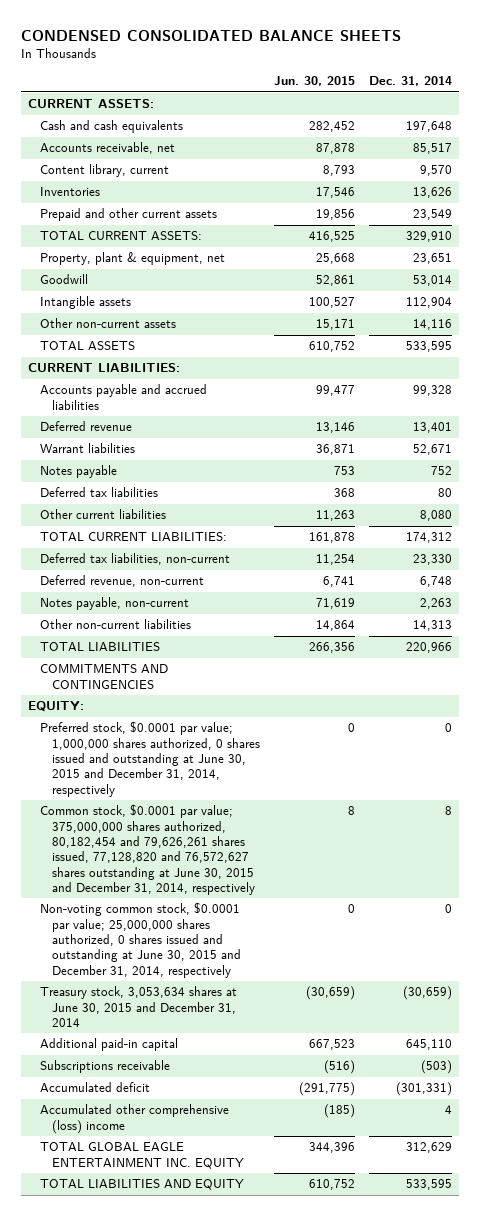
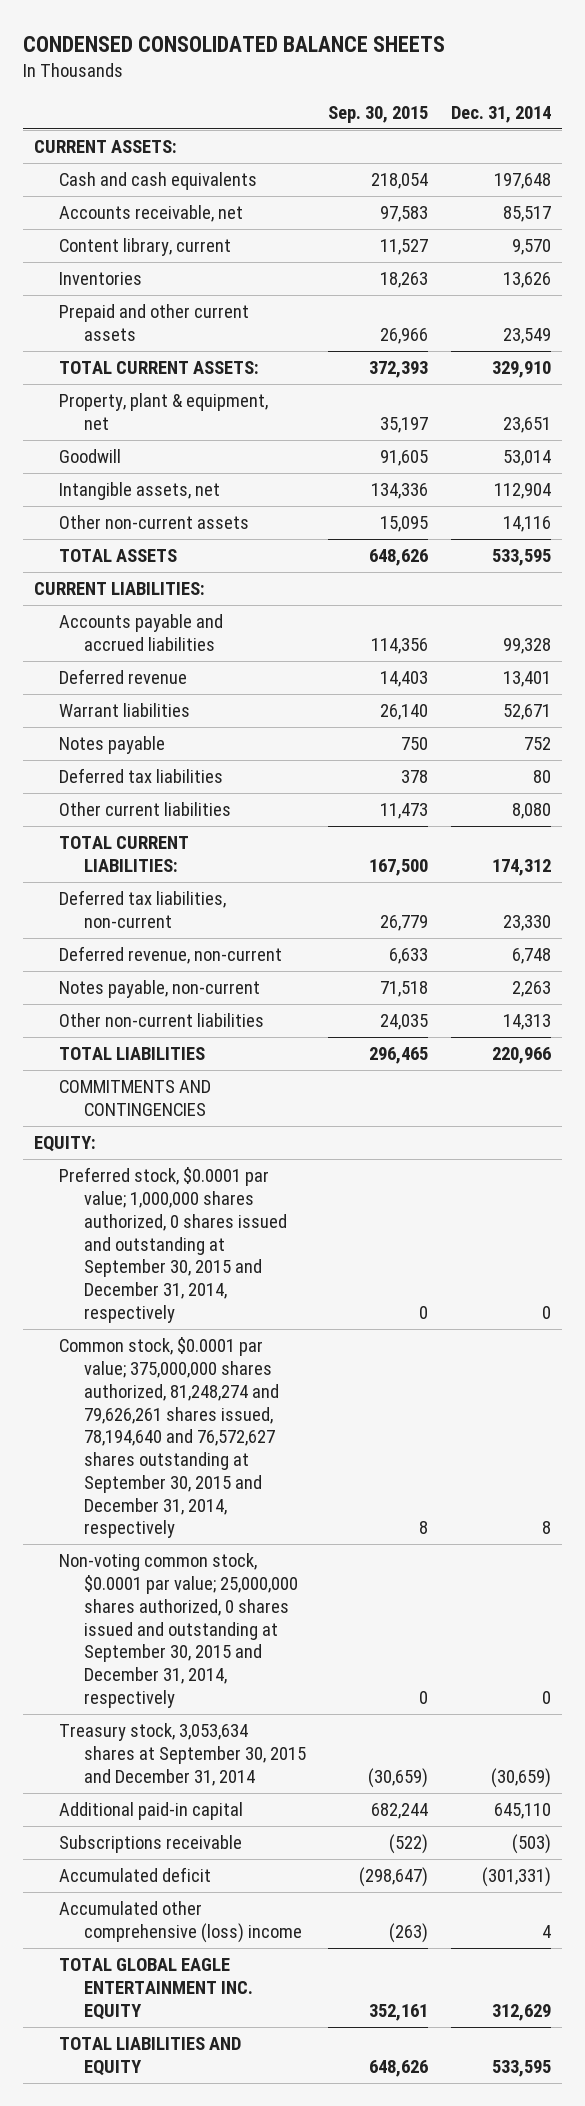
- | Jun. 30, 2015 | Dec. 31, 2014
+ | Sep. 30, 2015 | Dec. 31, 2014
- Intangible assets | 100,527 | 112,904
+ Intangible assets, net | 134,336 | 112,904
- Preferred stock, $0.0001 par value; 1,000,000 shares authorized, 0 shares issued and outstanding at June 30, 2015 and December 31, 2014, respectively | 0 | 0
- Common stock, $0.0001 par value; 375,000,000 shares authorized, 80,182,454 and 79,626,261 shares issued, 77,128,820 and 76,572,627 shares outstanding at June 30, 2015 and December 31, 2014, respectively | 8 | 8
- Non-voting common stock, $0.0001 par value; 25,000,000 shares authorized, 0 shares issued and outstanding at June 30, 2015 and December 31, 2014, respectively | 0 | 0
- Treasury stock, 3,053,634 shares at June 30, 2015 and December 31, 2014 | (30,659) | (30,659)
+ Preferred stock, $0.0001 par value; 1,000,000 shares authorized, 0 shares issued and outstanding at September 30, 2015 and December 31, 2014, respectively | 0 | 0
+ Common stock, $0.0001 par value; 375,000,000 shares authorized, 81,248,274 and 79,626,261 shares issued, 78,194,640 and 76,572,627 shares outstanding at September 30, 2015 and December 31, 2014, respectively | 8 | 8
+ Non-voting common stock, $0.0001 par value; 25,000,000 shares authorized, 0 shares issued and outstanding at September 30, 2015 and December 31, 2014, respectively | 0 | 0
+ Treasury stock, 3,053,634 shares at September 30, 2015 and December 31, 2014 | (30,659) | (30,659)

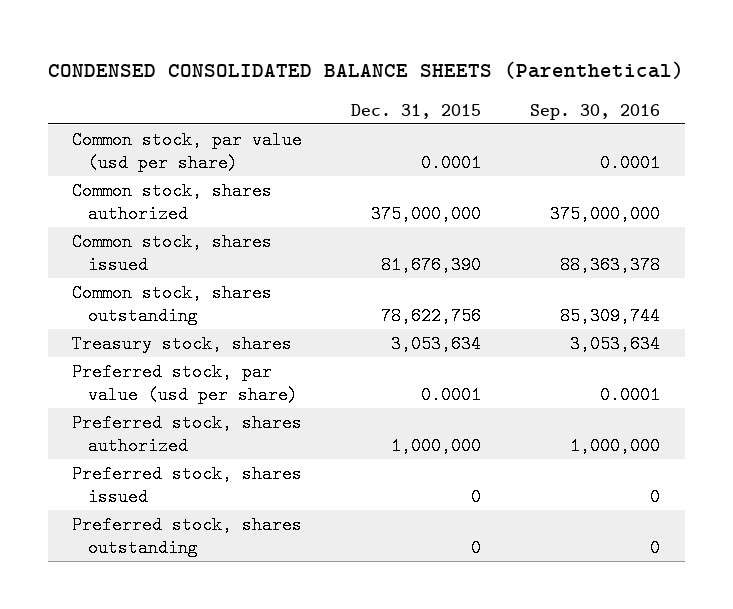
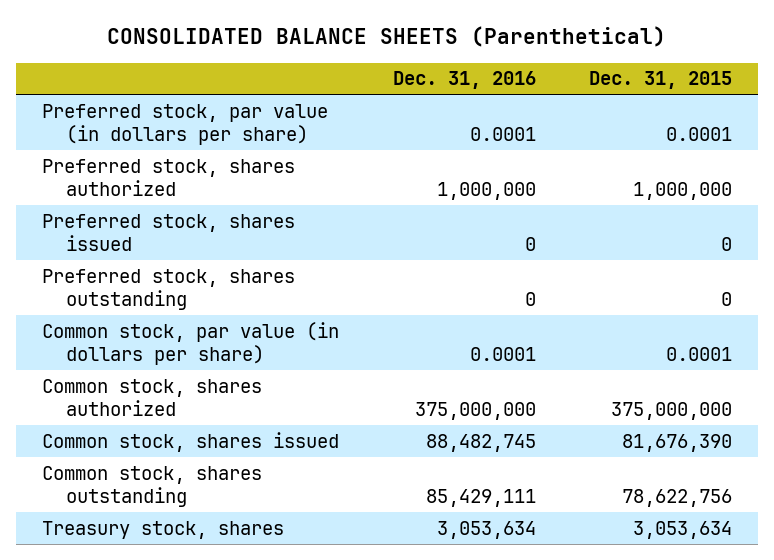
- CONDENSED CONSOLIDATED BALANCE SHEETS (Parenthetical)
+ CONSOLIDATED BALANCE SHEETS (Parenthetical)
- | Dec. 31, 2015 | Sep. 30, 2016
+ | Dec. 31, 2016 | Dec. 31, 2015
- Common stock, par value (usd per share) | 0.0001 | 0.0001
+ Preferred stock, par value (in dollars per share) | 0.0001 | 0.0001
moved up: Preferred stock, shares authorized | 1,000,000 | 1,000,000
moved up: Preferred stock, shares issued | 0 | 0
moved up: Preferred stock, shares outstanding | 0 | 0
+ Common stock, par value (in dollars per share) | 0.0001 | 0.0001
- Preferred stock, par value (usd per share) | 0.0001 | 0.0001

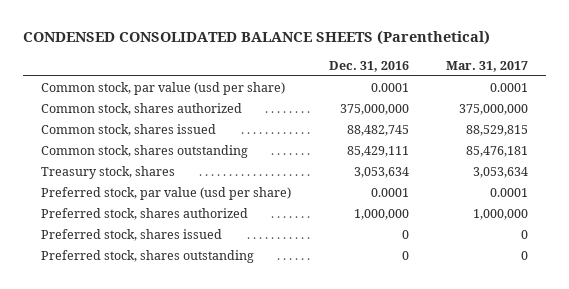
- CONSOLIDATED BALANCE SHEETS (Parenthetical)
+ CONDENSED CONSOLIDATED BALANCE SHEETS (Parenthetical)
- | Dec. 31, 2016 | Dec. 31, 2015
+ | Dec. 31, 2016 | Mar. 31, 2017
- Preferred stock, par value (in dollars per share) | 0.0001 | 0.0001
- Common stock, par value (in dollars per share) | 0.0001 | 0.0001
+ Common stock, par value (usd per share) | 0.0001 | 0.0001
+ Preferred stock, par value (usd per share) | 0.0001 | 0.0001
moved down: Preferred stock, shares authorized | 1,000,000 | 1,000,000
moved down: Preferred stock, shares issued | 0 | 0
moved down: Preferred stock, shares outstanding | 0 | 0

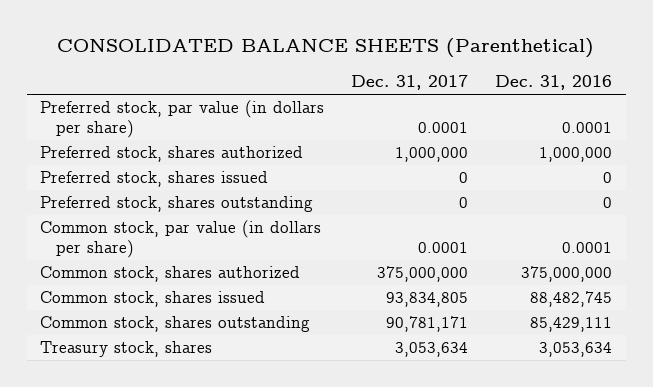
- CONDENSED CONSOLIDATED BALANCE SHEETS (Parenthetical)
+ CONSOLIDATED BALANCE SHEETS (Parenthetical)
- | Dec. 31, 2016 | Mar. 31, 2017
+ | Dec. 31, 2017 | Dec. 31, 2016
- Common stock, par value (usd per share) | 0.0001 | 0.0001
+ Preferred stock, par value (in dollars per share) | 0.0001 | 0.0001
moved up: Preferred stock, shares authorized | 1,000,000 | 1,000,000
moved up: Preferred stock, shares issued | 0 | 0
moved up: Preferred stock, shares outstanding | 0 | 0
+ Common stock, par value (in dollars per share) | 0.0001 | 0.0001
- Preferred stock, par value (usd per share) | 0.0001 | 0.0001

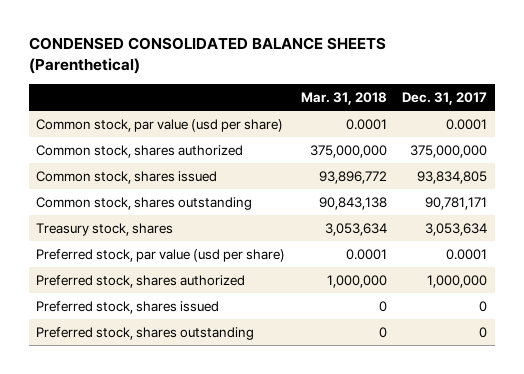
- CONSOLIDATED BALANCE SHEETS (Parenthetical)
+ CONDENSED CONSOLIDATED BALANCE SHEETS (Parenthetical)
- | Dec. 31, 2017 | Dec. 31, 2016
+ | Mar. 31, 2018 | Dec. 31, 2017
- Preferred stock, par value (in dollars per share) | 0.0001 | 0.0001
- Common stock, par value (in dollars per share) | 0.0001 | 0.0001
+ Common stock, par value (usd per share) | 0.0001 | 0.0001
+ Preferred stock, par value (usd per share) | 0.0001 | 0.0001
moved down: Preferred stock, shares authorized | 1,000,000 | 1,000,000
moved down: Preferred stock, shares issued | 0 | 0
moved down: Preferred stock, shares outstanding | 0 | 0

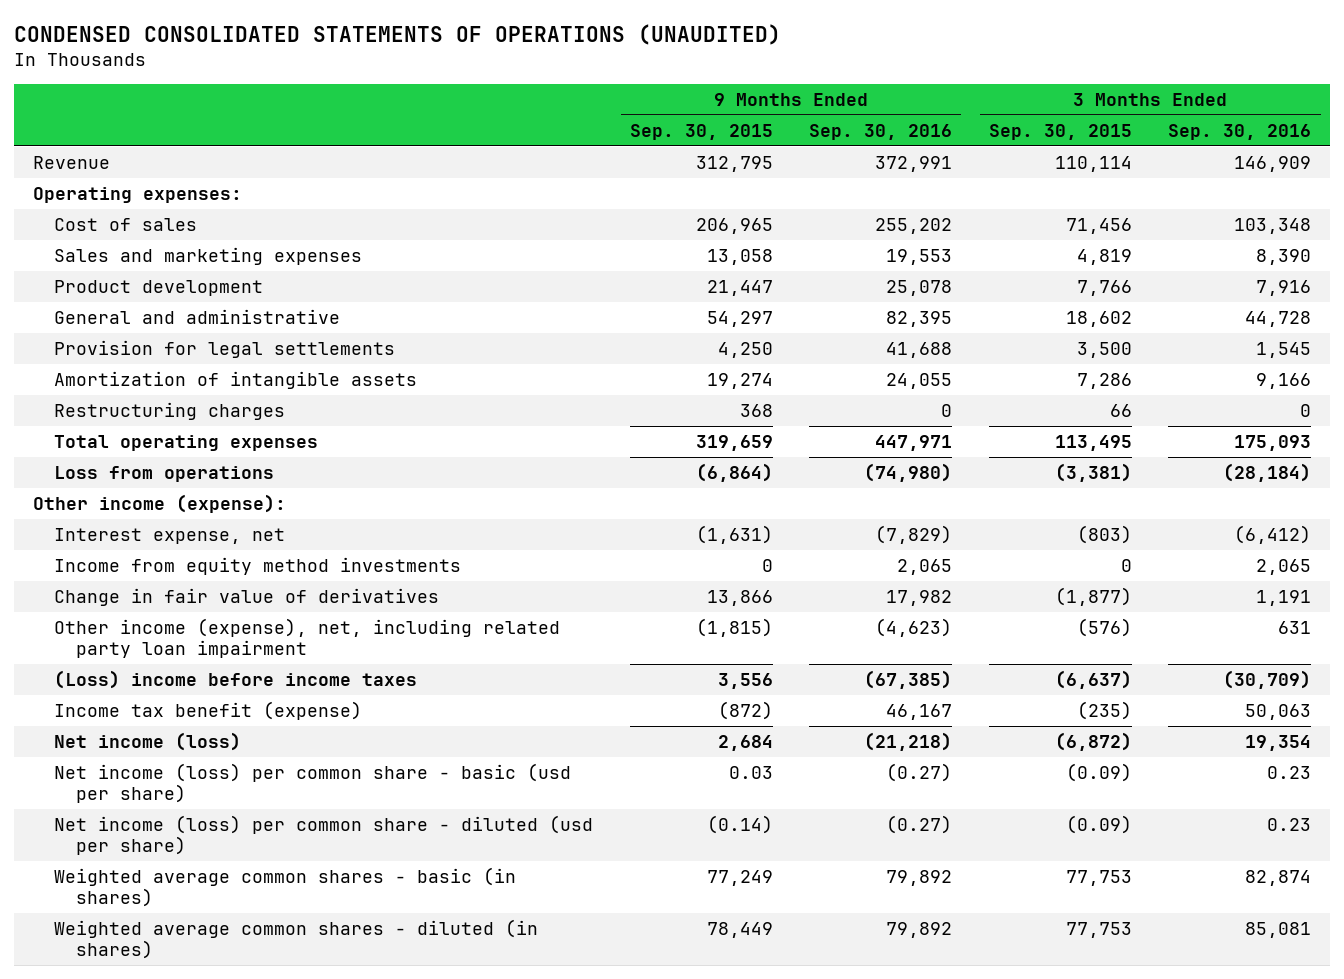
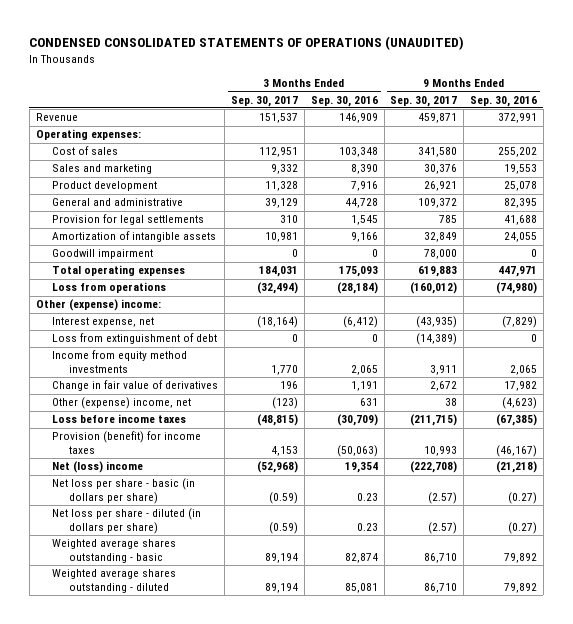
- | 9 Months Ended Sep. 30, 2015 | 9 Months Ended Sep. 30, 2016 | 3 Months Ended Sep. 30, 2015 | 3 Months Ended Sep. 30, 2016
+ | 3 Months Ended Sep. 30, 2017 | 3 Months Ended Sep. 30, 2016 | 9 Months Ended Sep. 30, 2017 | 9 Months Ended Sep. 30, 2016
- Sales and marketing expenses | 13,058 | 19,553 | 4,819 | 8,390
+ Sales and marketing | 9,332 | 8,390 | 30,376 | 19,553
- Restructuring charges | 368 | 0 | 66 | 0
+ Goodwill impairment | 0 | 0 | 78,000 | 0
- Other income (expense):
+ Other (expense) income:
+ Loss from extinguishment of debt | 0 | 0 | (14,389) | 0
- Other income (expense), net, including related party loan impairment | (1,815) | (4,623) | (576) | 631
- (Loss) income before income taxes | 3,556 | (67,385) | (6,637) | (30,709)
- Income tax benefit (expense) | (872) | 46,167 | (235) | 50,063
- Net income (loss) | 2,684 | (21,218) | (6,872) | 19,354
- Net income (loss) per common share - basic (usd per share) | 0.03 | (0.27) | (0.09) | 0.23
- Net income (loss) per common share - diluted (usd per share) | (0.14) | (0.27) | (0.09) | 0.23
- Weighted average common shares - basic (in shares) | 77,249 | 79,892 | 77,753 | 82,874
- Weighted average common shares - diluted (in shares) | 78,449 | 79,892 | 77,753 | 85,081
+ Other (expense) income, net | (123) | 631 | 38 | (4,623)
+ Loss before income taxes | (48,815) | (30,709) | (211,715) | (67,385)
+ Provision (benefit) for income taxes | 4,153 | (50,063) | 10,993 | (46,167)
+ Net (loss) income | (52,968) | 19,354 | (222,708) | (21,218)
+ Net loss per share - basic (in dollars per share) | (0.59) | 0.23 | (2.57) | (0.27)
+ Net loss per share - diluted (in dollars per share) | (0.59) | 0.23 | (2.57) | (0.27)
+ Weighted average shares outstanding - basic | 89,194 | 82,874 | 86,710 | 79,892
+ Weighted average shares outstanding - diluted | 89,194 | 85,081 | 86,710 | 79,892

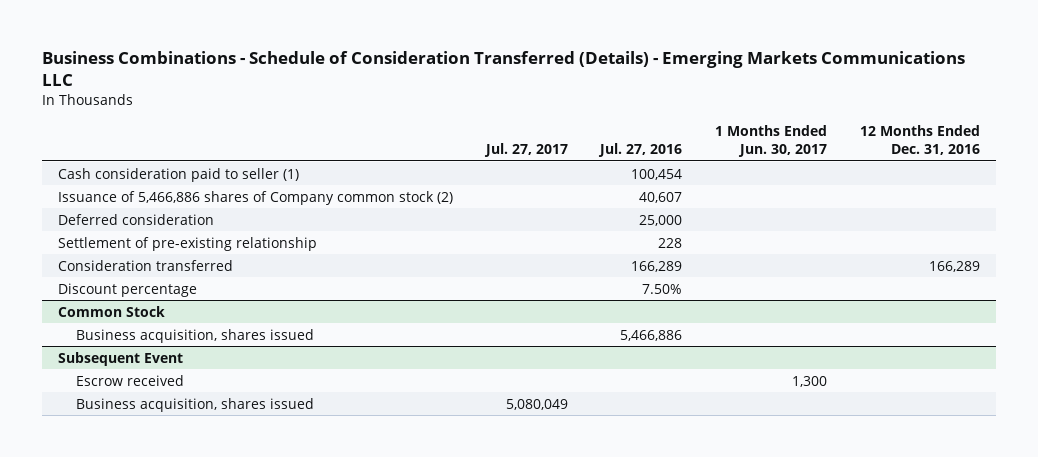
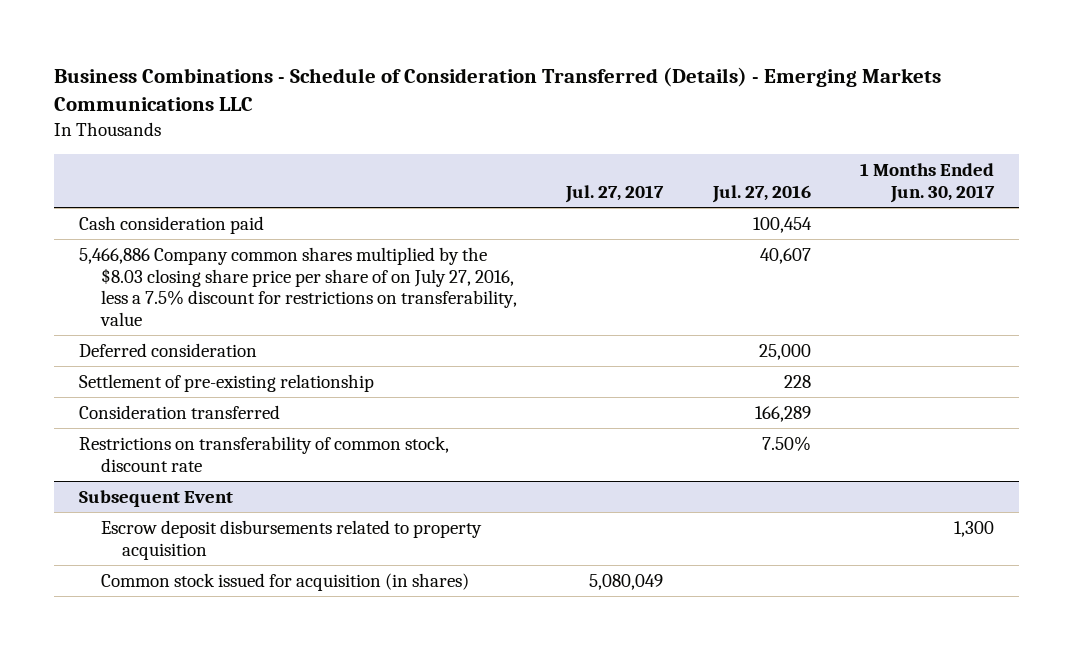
- | Jul. 27, 2017 | Jul. 27, 2016 | 1 Months Ended Jun. 30, 2017 | 12 Months Ended Dec. 31, 2016
+ | Jul. 27, 2017 | Jul. 27, 2016 | 1 Months Ended Jun. 30, 2017
- Cash consideration paid to seller (1) | | 100,454 | |
- Issuance of 5,466,886 shares of Company common stock (2) | | 40,607 | |
+ Cash consideration paid | | 100,454 |
+ 5,466,886 Company common shares multiplied by the $8.03 closing share price per share of on July 27, 2016, less a 7.5% discount for restrictions on transferability, value | | 40,607 |
- Discount percentage | | 7.50% | |
- Common Stock
- Business acquisition, shares issued | | 5,466,886 | |
+ Restrictions on transferability of common stock, discount rate | | 7.50% |
@ Subsequent Event
- Escrow received | | | 1,300 |
- Business acquisition, shares issued | 5,080,049 | | |
+ Escrow deposit disbursements related to property acquisition | | | 1,300
+ Common stock issued for acquisition (in shares) | 5,080,049 | |

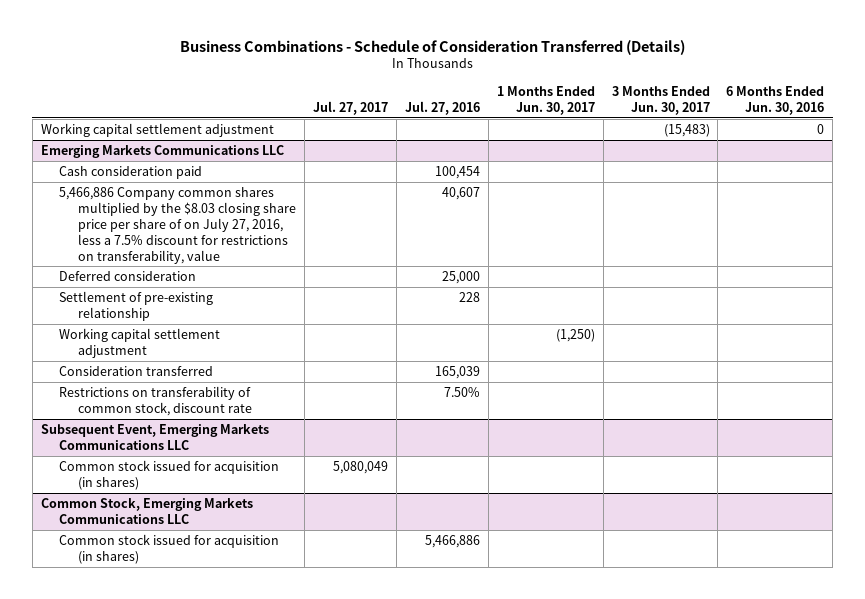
- Business Combinations - Schedule of Consideration Transferred (Details) - Emerging Markets Communications LLC
+ Business Combinations - Schedule of Consideration Transferred (Details)
- | Jul. 27, 2017 | Jul. 27, 2016 | 1 Months Ended Jun. 30, 2017
+ | Jul. 27, 2017 | Jul. 27, 2016 | 1 Months Ended Jun. 30, 2017 | 3 Months Ended Jun. 30, 2017 | 6 Months Ended Jun. 30, 2016
+ Working capital settlement adjustment | | | | (15,483) | 0
+ Emerging Markets Communications LLC
- Consideration transferred | | 166,289 |
+ Working capital settlement adjustment | | | (1,250) | |
+ Consideration transferred | | 165,039 | | |
- Subsequent Event
- Escrow deposit disbursements related to property acquisition | | | 1,300
+ Subsequent Event, Emerging Markets Communications LLC
+ Common Stock, Emerging Markets Communications LLC
+ Common stock issued for acquisition (in shares) | | 5,466,886 | | |

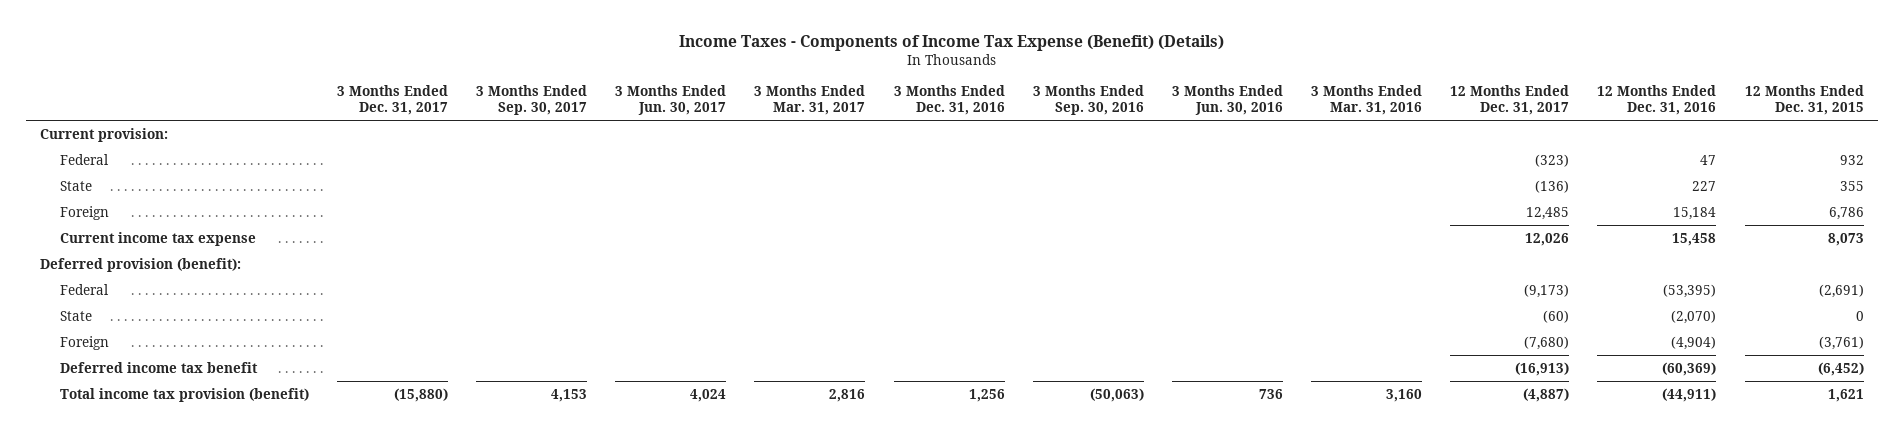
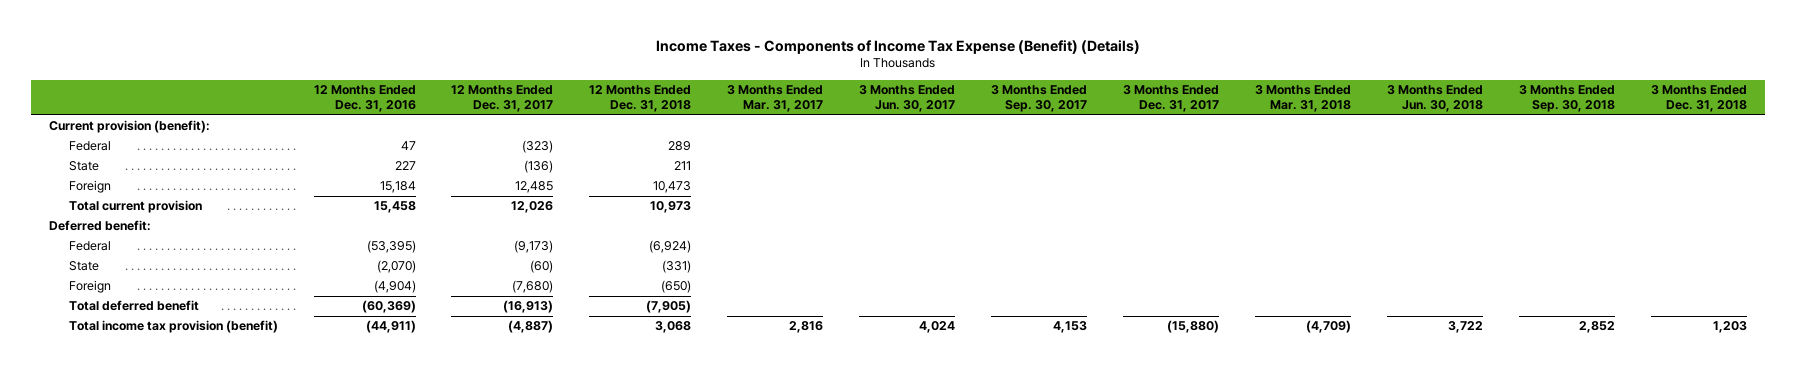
- | 3 Months Ended Dec. 31, 2017 | 3 Months Ended Sep. 30, 2017 | 3 Months Ended Jun. 30, 2017 | 3 Months Ended Mar. 31, 2017 | 3 Months Ended Dec. 31, 2016 | 3 Months Ended Sep. 30, 2016 | 3 Months Ended Jun. 30, 2016 | 3 Months Ended Mar. 31, 2016 | 12 Months Ended Dec. 31, 2017 | 12 Months Ended Dec. 31, 2016 | 12 Months Ended Dec. 31, 2015
+ | 12 Months Ended Dec. 31, 2016 | 12 Months Ended Dec. 31, 2017 | 12 Months Ended Dec. 31, 2018 | 3 Months Ended Mar. 31, 2017 | 3 Months Ended Jun. 30, 2017 | 3 Months Ended Sep. 30, 2017 | 3 Months Ended Dec. 31, 2017 | 3 Months Ended Mar. 31, 2018 | 3 Months Ended Jun. 30, 2018 | 3 Months Ended Sep. 30, 2018 | 3 Months Ended Dec. 31, 2018
- Current provision:
+ Current provision (benefit):
- Current income tax expense | | | | | | | | | 12,026 | 15,458 | 8,073
- Deferred provision (benefit):
+ Total current provision | 15,458 | 12,026 | 10,973 | | | | | | | |
+ Deferred benefit:
- Deferred income tax benefit | | | | | | | | | (16,913) | (60,369) | (6,452)
+ Total deferred benefit | (60,369) | (16,913) | (7,905) | | | | | | | |

